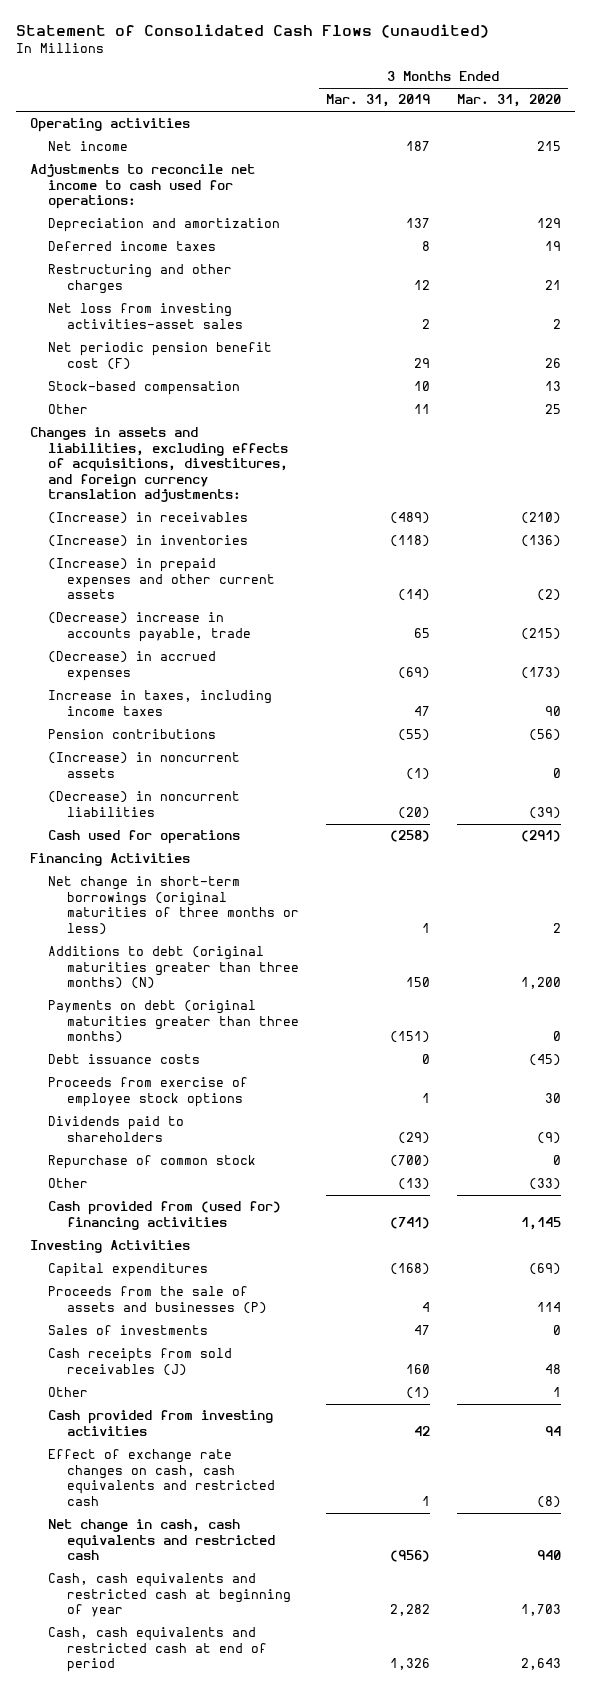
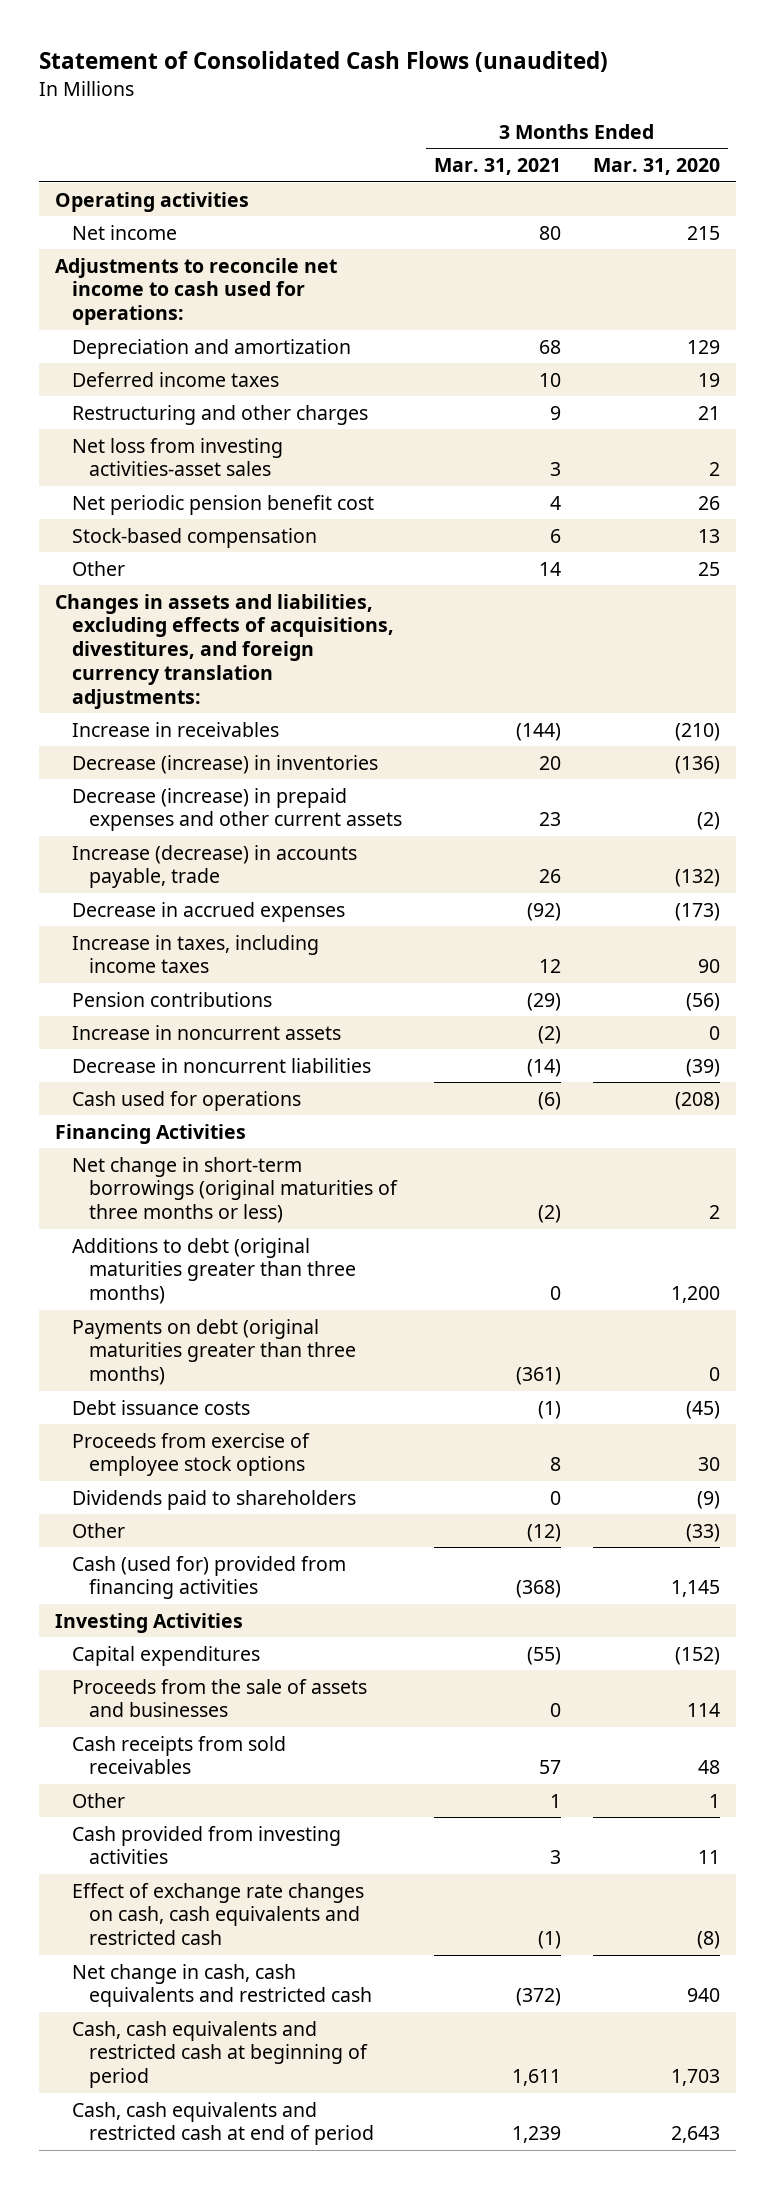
- | 3 Months Ended Mar. 31, 2019 | 3 Months Ended Mar. 31, 2020
+ | 3 Months Ended Mar. 31, 2021 | 3 Months Ended Mar. 31, 2020
- Net periodic pension benefit cost (F) | 29 | 26
+ Net periodic pension benefit cost | 4 | 26
- (Increase) in receivables | (489) | (210)
- (Increase) in inventories | (118) | (136)
- (Increase) in prepaid expenses and other current assets | (14) | (2)
- (Decrease) increase in accounts payable, trade | 65 | (215)
- (Decrease) in accrued expenses | (69) | (173)
+ Increase in receivables | (144) | (210)
+ Decrease (increase) in inventories | 20 | (136)
+ Decrease (increase) in prepaid expenses and other current assets | 23 | (2)
+ Increase (decrease) in accounts payable, trade | 26 | (132)
+ Decrease in accrued expenses | (92) | (173)
- (Increase) in noncurrent assets | (1) | 0
- (Decrease) in noncurrent liabilities | (20) | (39)
- Cash used for operations | (258) | (291)
+ Increase in noncurrent assets | (2) | 0
+ Decrease in noncurrent liabilities | (14) | (39)
+ Cash used for operations | (6) | (208)
- Additions to debt (original maturities greater than three months) (N) | 150 | 1,200
+ Additions to debt (original maturities greater than three months) | 0 | 1,200
- Repurchase of common stock | (700) | 0
- Cash provided from (used for) financing activities | (741) | 1,145
+ Cash (used for) provided from financing activities | (368) | 1,145
- Capital expenditures | (168) | (69)
- Proceeds from the sale of assets and businesses (P) | 4 | 114
- Sales of investments | 47 | 0
- Cash receipts from sold receivables (J) | 160 | 48
+ Capital expenditures | (55) | (152)
+ Proceeds from the sale of assets and businesses | 0 | 114
+ Cash receipts from sold receivables | 57 | 48
- Cash provided from investing activities | 42 | 94
+ Cash provided from investing activities | 3 | 11
- Cash, cash equivalents and restricted cash at beginning of year | 2,282 | 1,703
+ Cash, cash equivalents and restricted cash at beginning of period | 1,611 | 1,703

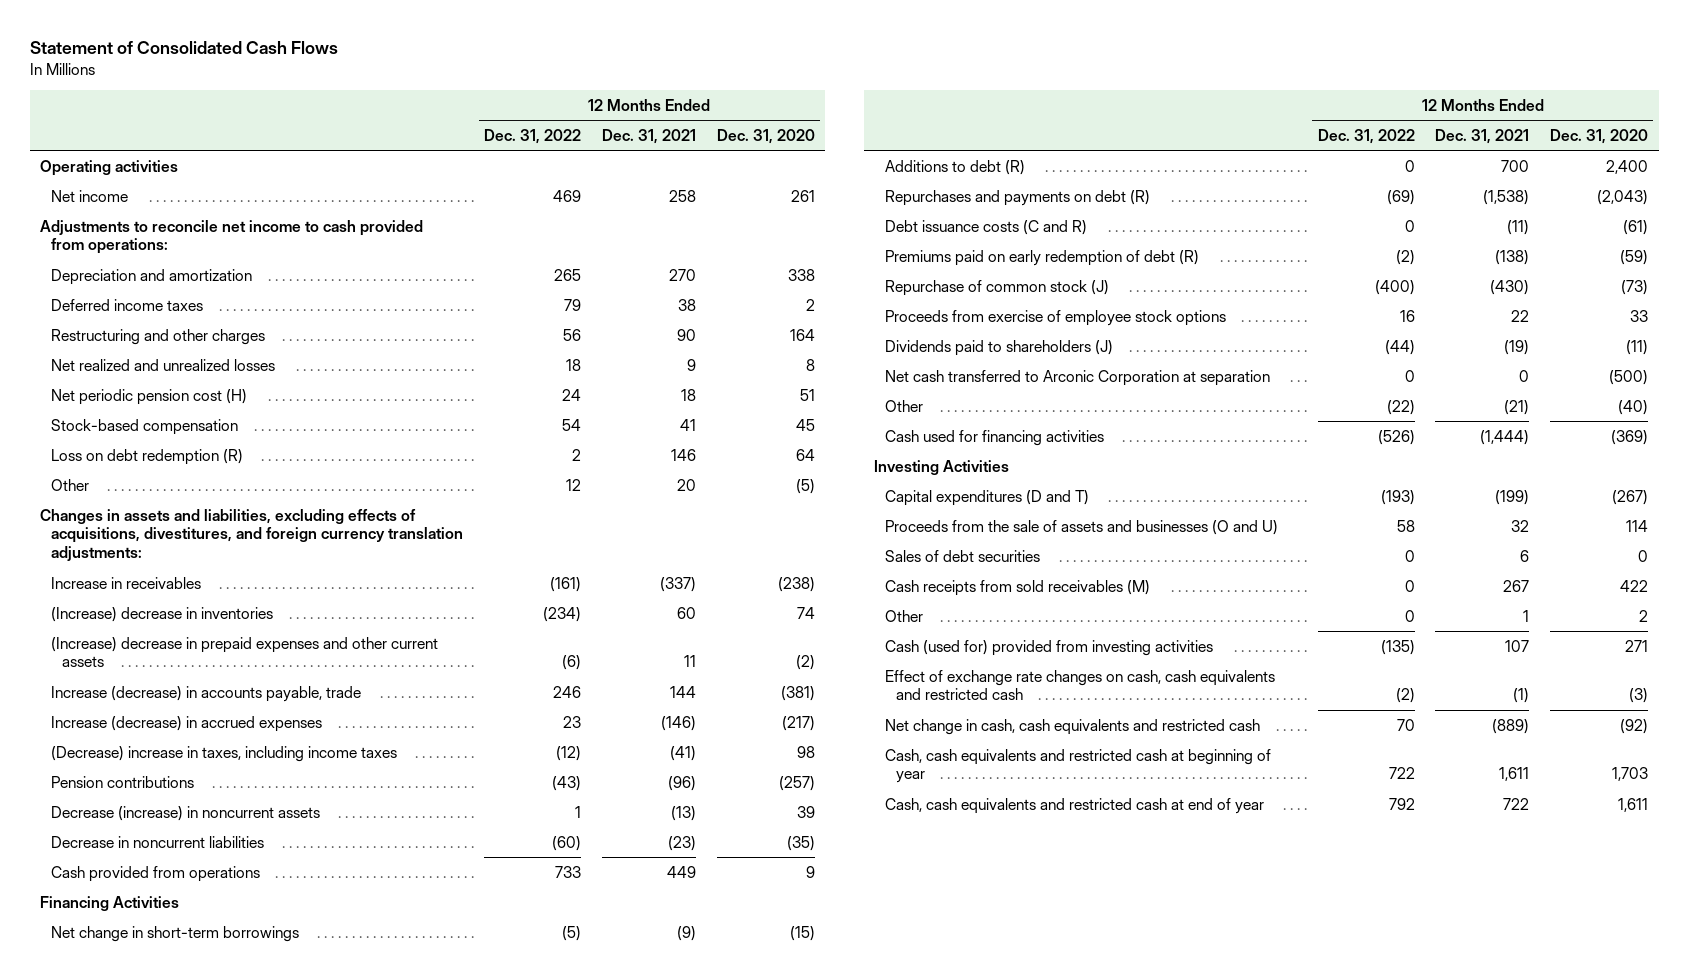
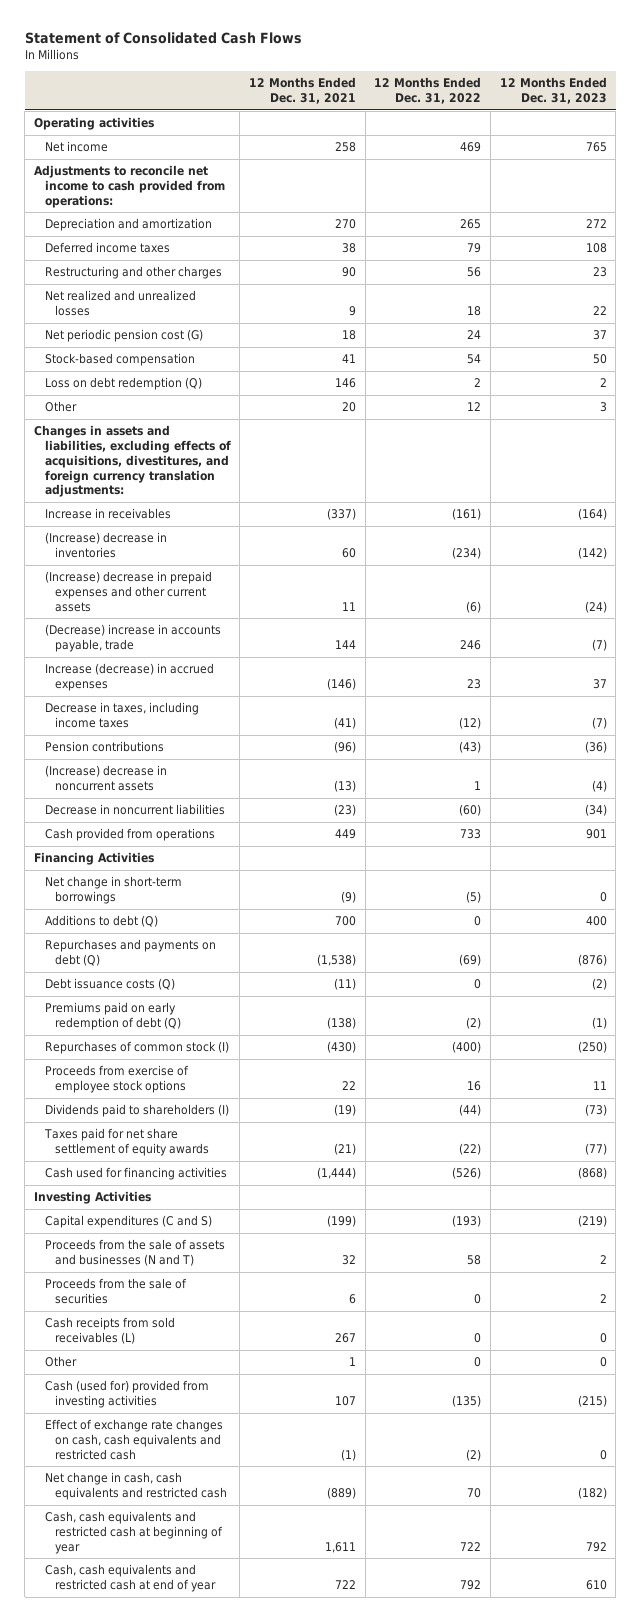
- | 12 Months Ended Dec. 31, 2022 | 12 Months Ended Dec. 31, 2021 | 12 Months Ended Dec. 31, 2020
+ | 12 Months Ended Dec. 31, 2021 | 12 Months Ended Dec. 31, 2022 | 12 Months Ended Dec. 31, 2023
- Net periodic pension cost (H) | 24 | 18 | 51
+ Net periodic pension cost (G) | 18 | 24 | 37
- Loss on debt redemption (R) | 2 | 146 | 64
+ Loss on debt redemption (Q) | 146 | 2 | 2
- Increase (decrease) in accounts payable, trade | 246 | 144 | (381)
+ (Decrease) increase in accounts payable, trade | 144 | 246 | (7)
- (Decrease) increase in taxes, including income taxes | (12) | (41) | 98
+ Decrease in taxes, including income taxes | (41) | (12) | (7)
- Decrease (increase) in noncurrent assets | 1 | (13) | 39
+ (Increase) decrease in noncurrent assets | (13) | 1 | (4)
- Additions to debt (R) | 0 | 700 | 2,400
- Repurchases and payments on debt (R) | (69) | (1,538) | (2,043)
- Debt issuance costs (C and R) | 0 | (11) | (61)
- Premiums paid on early redemption of debt (R) | (2) | (138) | (59)
- Repurchase of common stock (J) | (400) | (430) | (73)
+ Additions to debt (Q) | 700 | 0 | 400
+ Repurchases and payments on debt (Q) | (1,538) | (69) | (876)
+ Debt issuance costs (Q) | (11) | 0 | (2)
+ Premiums paid on early redemption of debt (Q) | (138) | (2) | (1)
+ Repurchases of common stock (I) | (430) | (400) | (250)
- Dividends paid to shareholders (J) | (44) | (19) | (11)
- Net cash transferred to Arconic Corporation at separation | 0 | 0 | (500)
- Other | (22) | (21) | (40)
+ Dividends paid to shareholders (I) | (19) | (44) | (73)
+ Taxes paid for net share settlement of equity awards | (21) | (22) | (77)
- Capital expenditures (D and T) | (193) | (199) | (267)
- Proceeds from the sale of assets and businesses (O and U) | 58 | 32 | 114
- Sales of debt securities | 0 | 6 | 0
- Cash receipts from sold receivables (M) | 0 | 267 | 422
+ Capital expenditures (C and S) | (199) | (193) | (219)
+ Proceeds from the sale of assets and businesses (N and T) | 32 | 58 | 2
+ Proceeds from the sale of securities | 6 | 0 | 2
+ Cash receipts from sold receivables (L) | 267 | 0 | 0

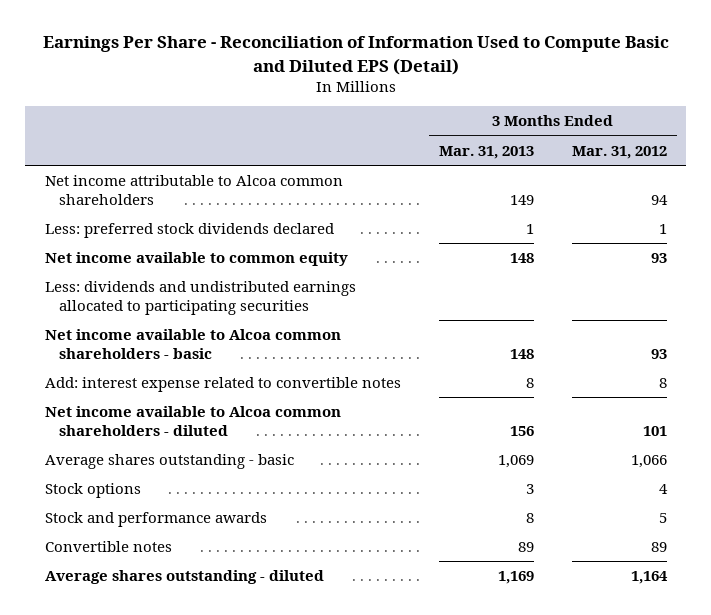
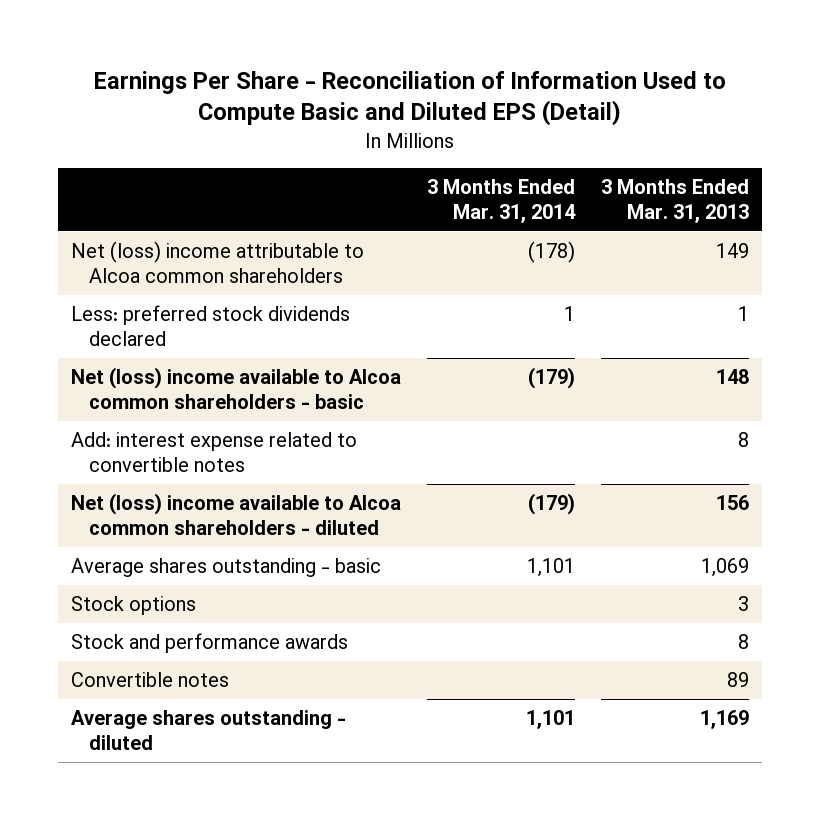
- | 3 Months Ended Mar. 31, 2013 | 3 Months Ended Mar. 31, 2012
+ | 3 Months Ended Mar. 31, 2014 | 3 Months Ended Mar. 31, 2013
- Net income attributable to Alcoa common shareholders | 149 | 94
+ Net (loss) income attributable to Alcoa common shareholders | (178) | 149
- Net income available to common equity | 148 | 93
- Less: dividends and undistributed earnings allocated to participating securities
- Net income available to Alcoa common shareholders - basic | 148 | 93
+ Net (loss) income available to Alcoa common shareholders - basic | (179) | 148
- Net income available to Alcoa common shareholders - diluted | 156 | 101
+ Net (loss) income available to Alcoa common shareholders - diluted | (179) | 156

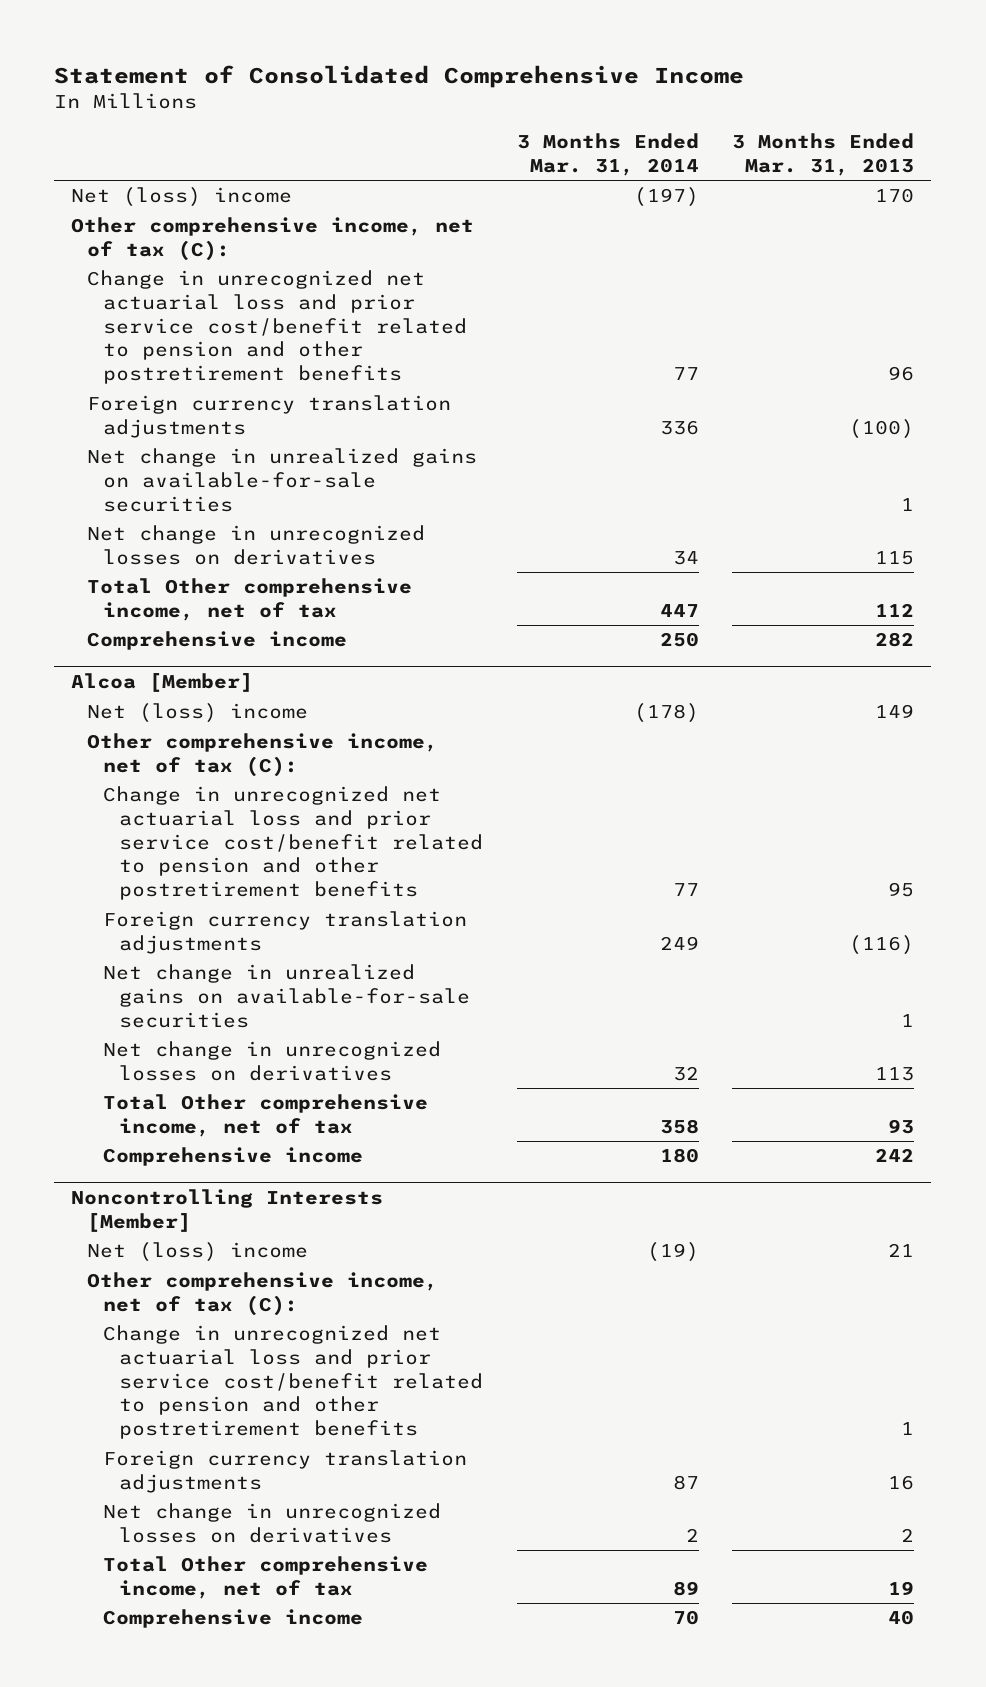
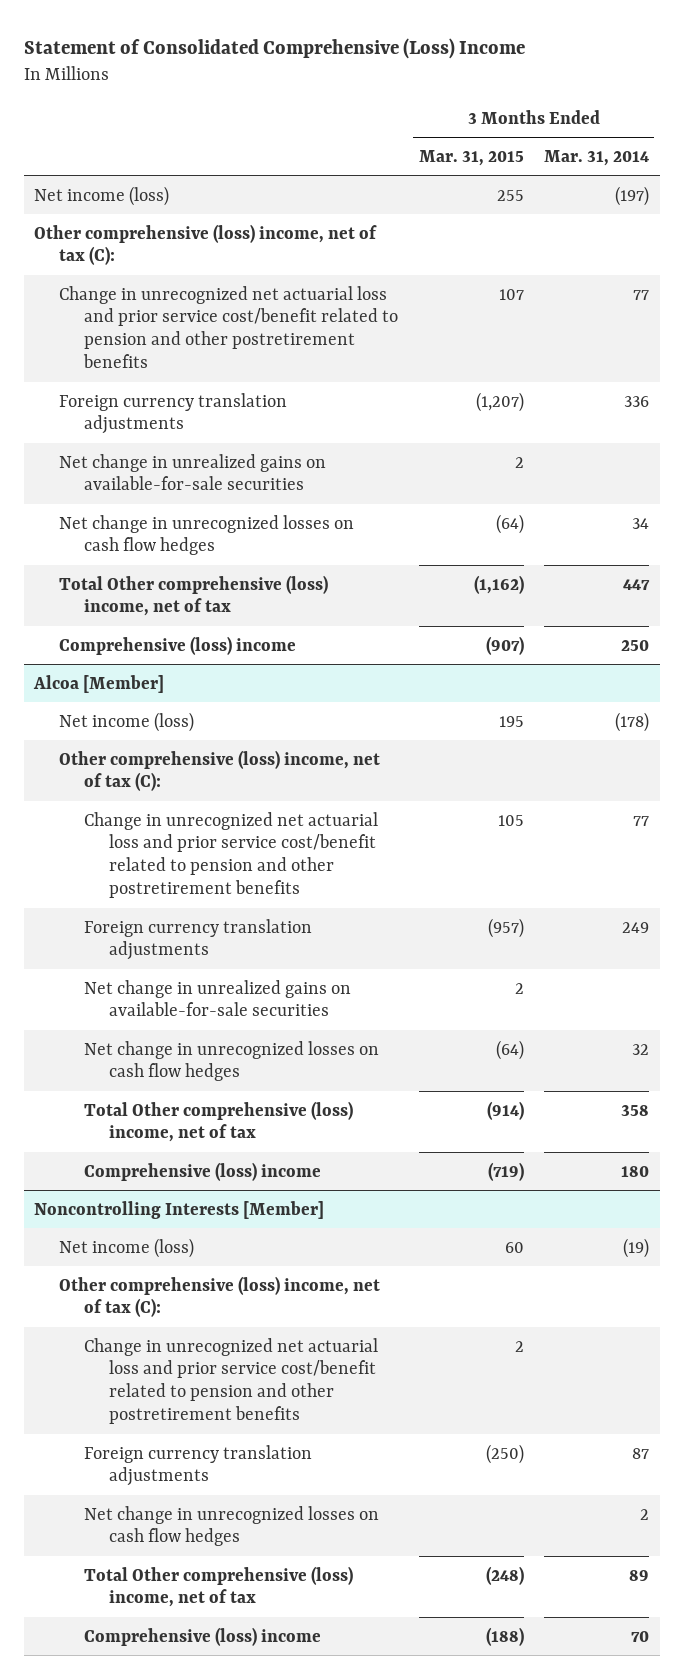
- Statement of Consolidated Comprehensive Income
+ Statement of Consolidated Comprehensive (Loss) Income
- | 3 Months Ended Mar. 31, 2014 | 3 Months Ended Mar. 31, 2013
+ | 3 Months Ended Mar. 31, 2015 | 3 Months Ended Mar. 31, 2014
- Net (loss) income | (197) | 170
- Other comprehensive income, net of tax (C):
+ Net income (loss) | 255 | (197)
+ Other comprehensive (loss) income, net of tax (C):
- Net change in unrecognized losses on derivatives | 34 | 115
- Total Other comprehensive income, net of tax | 447 | 112
- Comprehensive income | 250 | 282
+ Net change in unrecognized losses on cash flow hedges | (64) | 34
+ Total Other comprehensive (loss) income, net of tax | (1,162) | 447
+ Comprehensive (loss) income | (907) | 250
@ Alcoa [Member]
- Net (loss) income | (178) | 149
- Other comprehensive income, net of tax (C):
+ Net income (loss) | 195 | (178)
+ Other comprehensive (loss) income, net of tax (C):
- Net change in unrecognized losses on derivatives | 32 | 113
- Total Other comprehensive income, net of tax | 358 | 93
- Comprehensive income | 180 | 242
+ Net change in unrecognized losses on cash flow hedges | (64) | 32
+ Total Other comprehensive (loss) income, net of tax | (914) | 358
+ Comprehensive (loss) income | (719) | 180
@ Noncontrolling Interests [Member]
- Net (loss) income | (19) | 21
- Other comprehensive income, net of tax (C):
+ Net income (loss) | 60 | (19)
+ Other comprehensive (loss) income, net of tax (C):
- Net change in unrecognized losses on derivatives | 2 | 2
- Total Other comprehensive income, net of tax | 89 | 19
- Comprehensive income | 70 | 40
+ Net change in unrecognized losses on cash flow hedges | | 2
+ Total Other comprehensive (loss) income, net of tax | (248) | 89
+ Comprehensive (loss) income | (188) | 70

